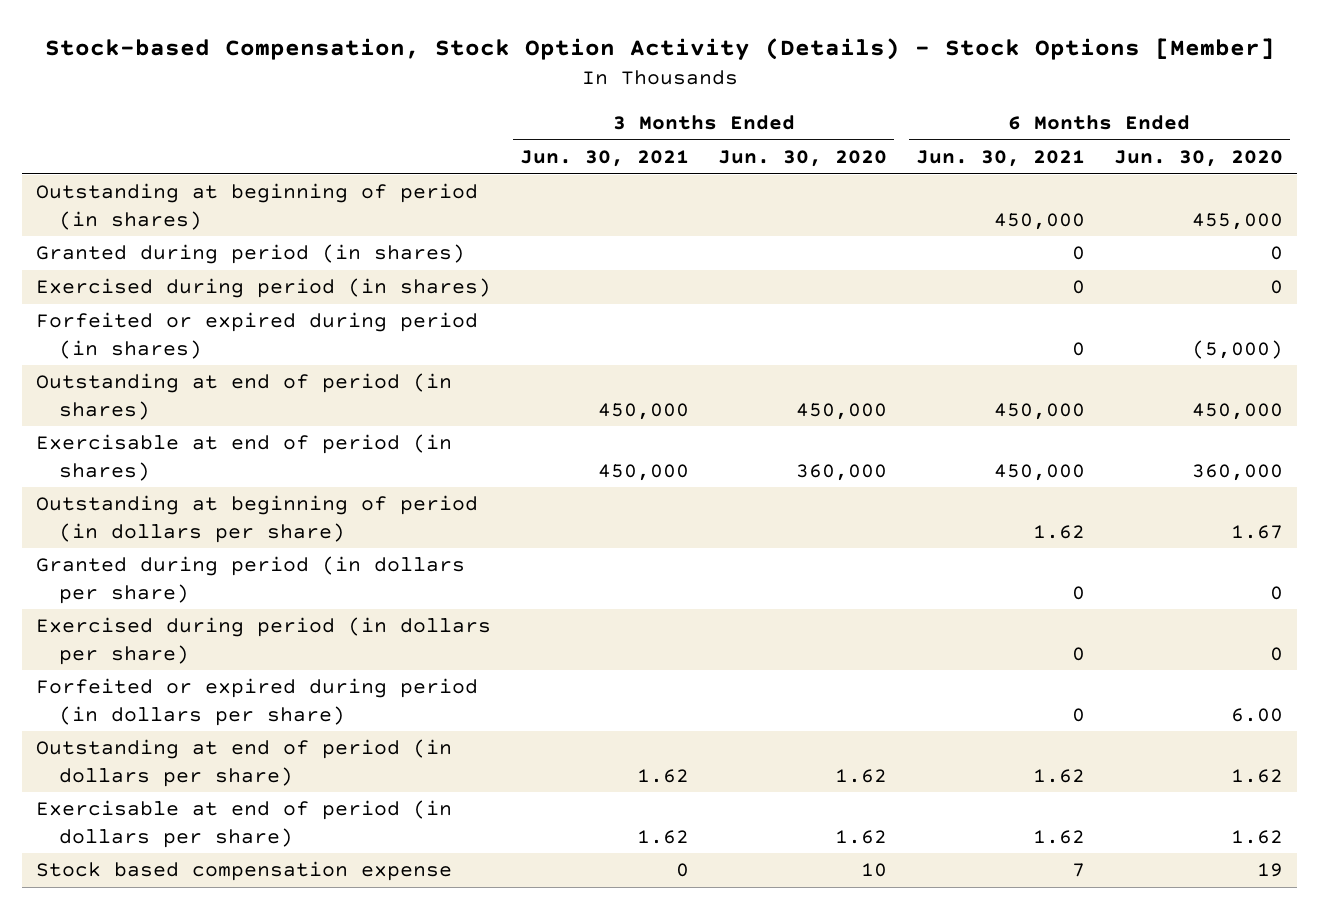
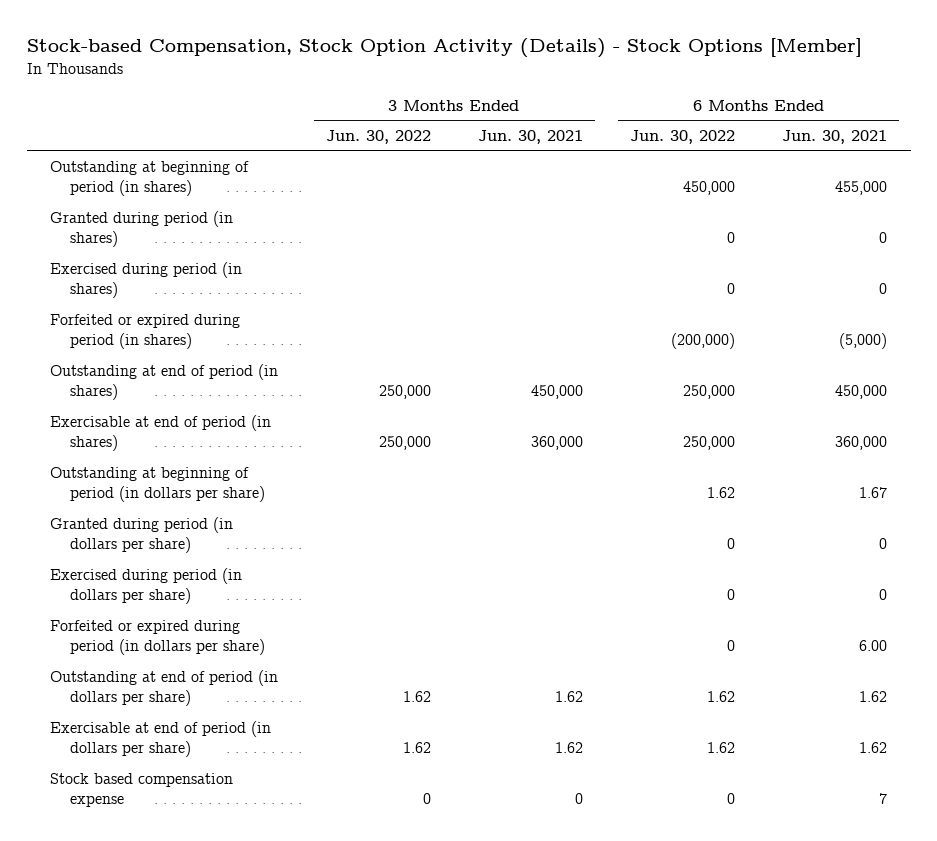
- | 3 Months Ended Jun. 30, 2021 | 3 Months Ended Jun. 30, 2020 | 6 Months Ended Jun. 30, 2021 | 6 Months Ended Jun. 30, 2020
+ | 3 Months Ended Jun. 30, 2022 | 3 Months Ended Jun. 30, 2021 | 6 Months Ended Jun. 30, 2022 | 6 Months Ended Jun. 30, 2021
- Outstanding at beginning of period (in shares) | | | 450,000 | 455,000
+ Outstanding at beginning of period (in shares) | | | 450,000 | 455,000
- Forfeited or expired during period (in shares) | | | 0 | (5,000)
+ Forfeited or expired during period (in shares) | | | (200,000) | (5,000)
- Exercisable at end of period (in shares) | 450,000 | 360,000 | 450,000 | 360,000
- Outstanding at beginning of period (in dollars per share) | | | 1.62 | 1.67
+ Exercisable at end of period (in shares) | 250,000 | 360,000 | 250,000 | 360,000
+ Outstanding at beginning of period (in dollars per share) | | | 1.62 | 1.67
- Forfeited or expired during period (in dollars per share) | | | 0 | 6.00
+ Forfeited or expired during period (in dollars per share) | | | 0 | 6.00

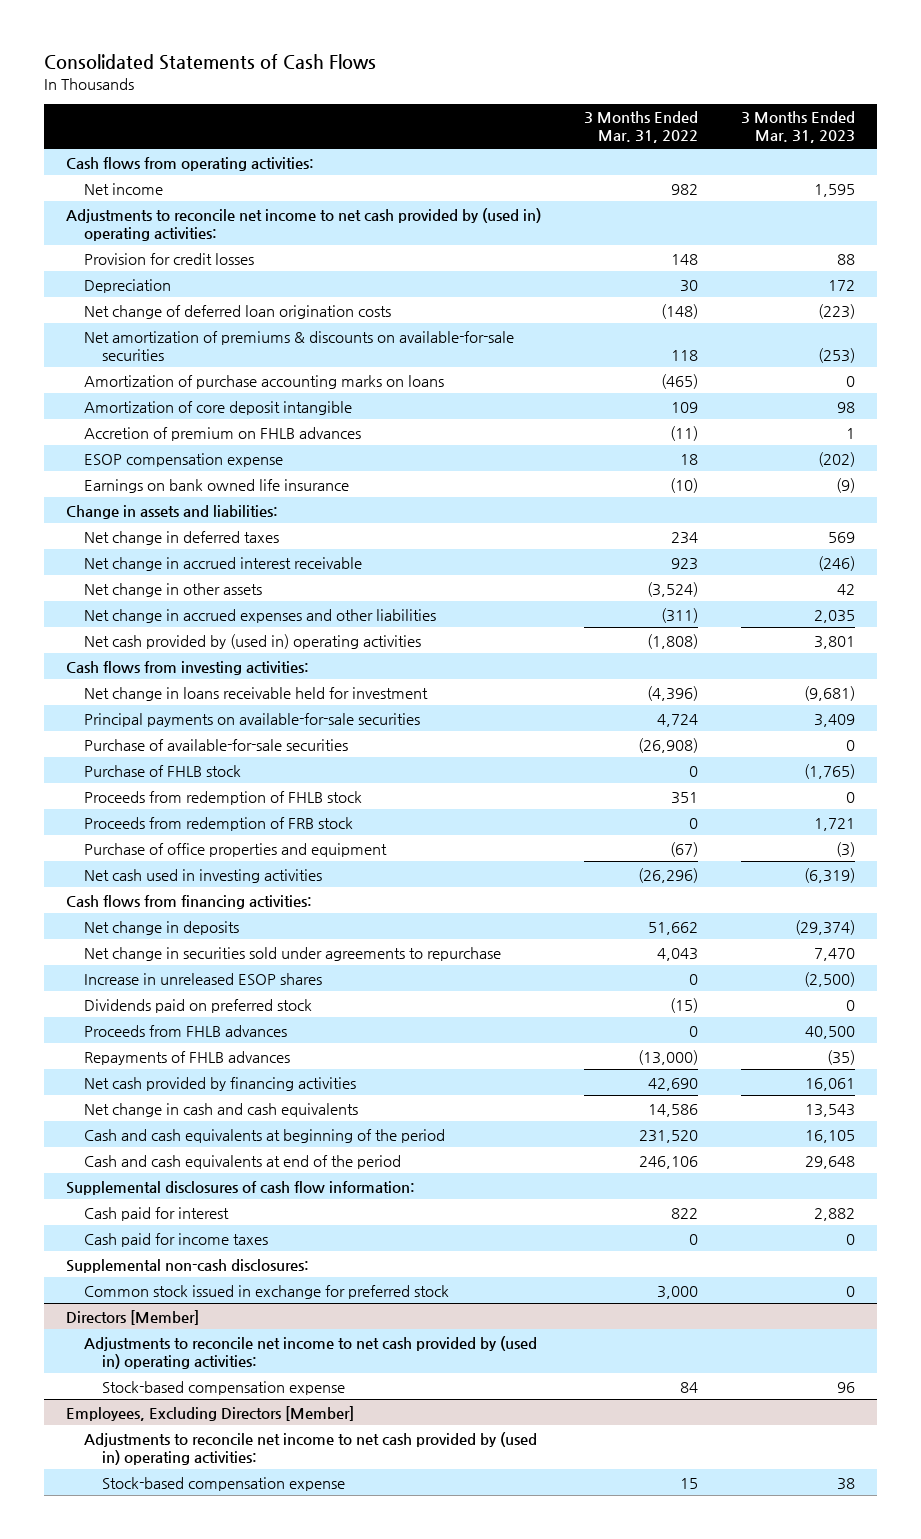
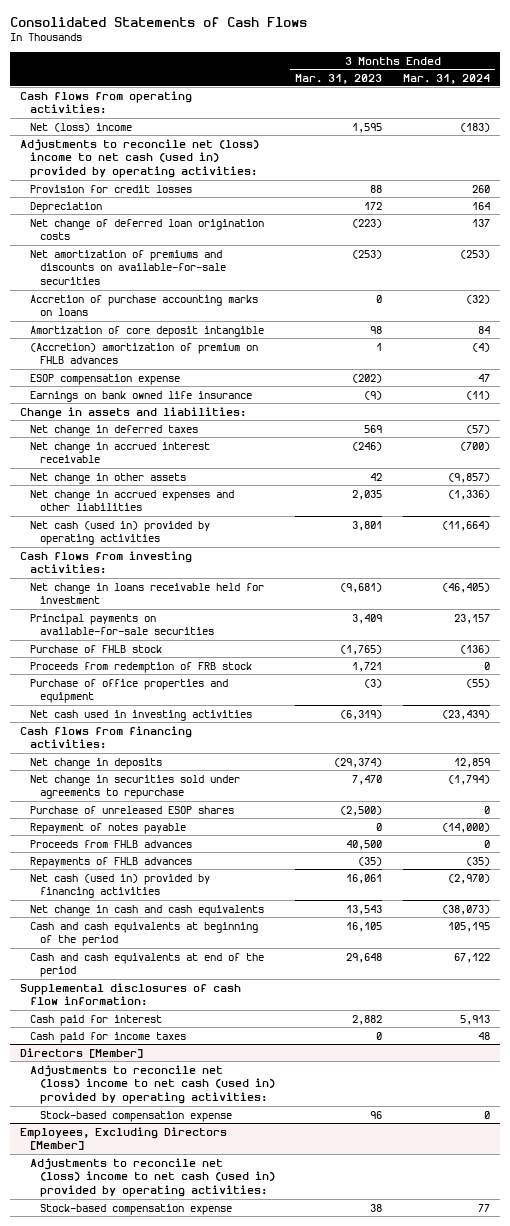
- | 3 Months Ended Mar. 31, 2022 | 3 Months Ended Mar. 31, 2023
+ | 3 Months Ended Mar. 31, 2023 | 3 Months Ended Mar. 31, 2024
- Net income | 982 | 1,595
- Adjustments to reconcile net income to net cash provided by (used in) operating activities:
+ Net (loss) income | 1,595 | (183)
+ Adjustments to reconcile net (loss) income to net cash (used in) provided by operating activities:
- Net amortization of premiums & discounts on available-for-sale securities | 118 | (253)
- Amortization of purchase accounting marks on loans | (465) | 0
+ Net amortization of premiums and discounts on available-for-sale securities | (253) | (253)
+ Accretion of purchase accounting marks on loans | 0 | (32)
- Accretion of premium on FHLB advances | (11) | 1
+ (Accretion) amortization of premium on FHLB advances | 1 | (4)
- Net cash provided by (used in) operating activities | (1,808) | 3,801
+ Net cash (used in) provided by operating activities | 3,801 | (11,664)
- Purchase of available-for-sale securities | (26,908) | 0
- Proceeds from redemption of FHLB stock | 351 | 0
- Increase in unreleased ESOP shares | 0 | (2,500)
- Dividends paid on preferred stock | (15) | 0
+ Purchase of unreleased ESOP shares | (2,500) | 0
+ Repayment of notes payable | 0 | (14,000)
- Net cash provided by financing activities | 42,690 | 16,061
+ Net cash (used in) provided by financing activities | 16,061 | (2,970)
- Supplemental non-cash disclosures:
- Common stock issued in exchange for preferred stock | 3,000 | 0
@ Directors [Member]
- Adjustments to reconcile net income to net cash provided by (used in) operating activities:
+ Adjustments to reconcile net (loss) income to net cash (used in) provided by operating activities:
@ Employees, Excluding Directors [Member]
- Adjustments to reconcile net income to net cash provided by (used in) operating activities:
+ Adjustments to reconcile net (loss) income to net cash (used in) provided by operating activities:

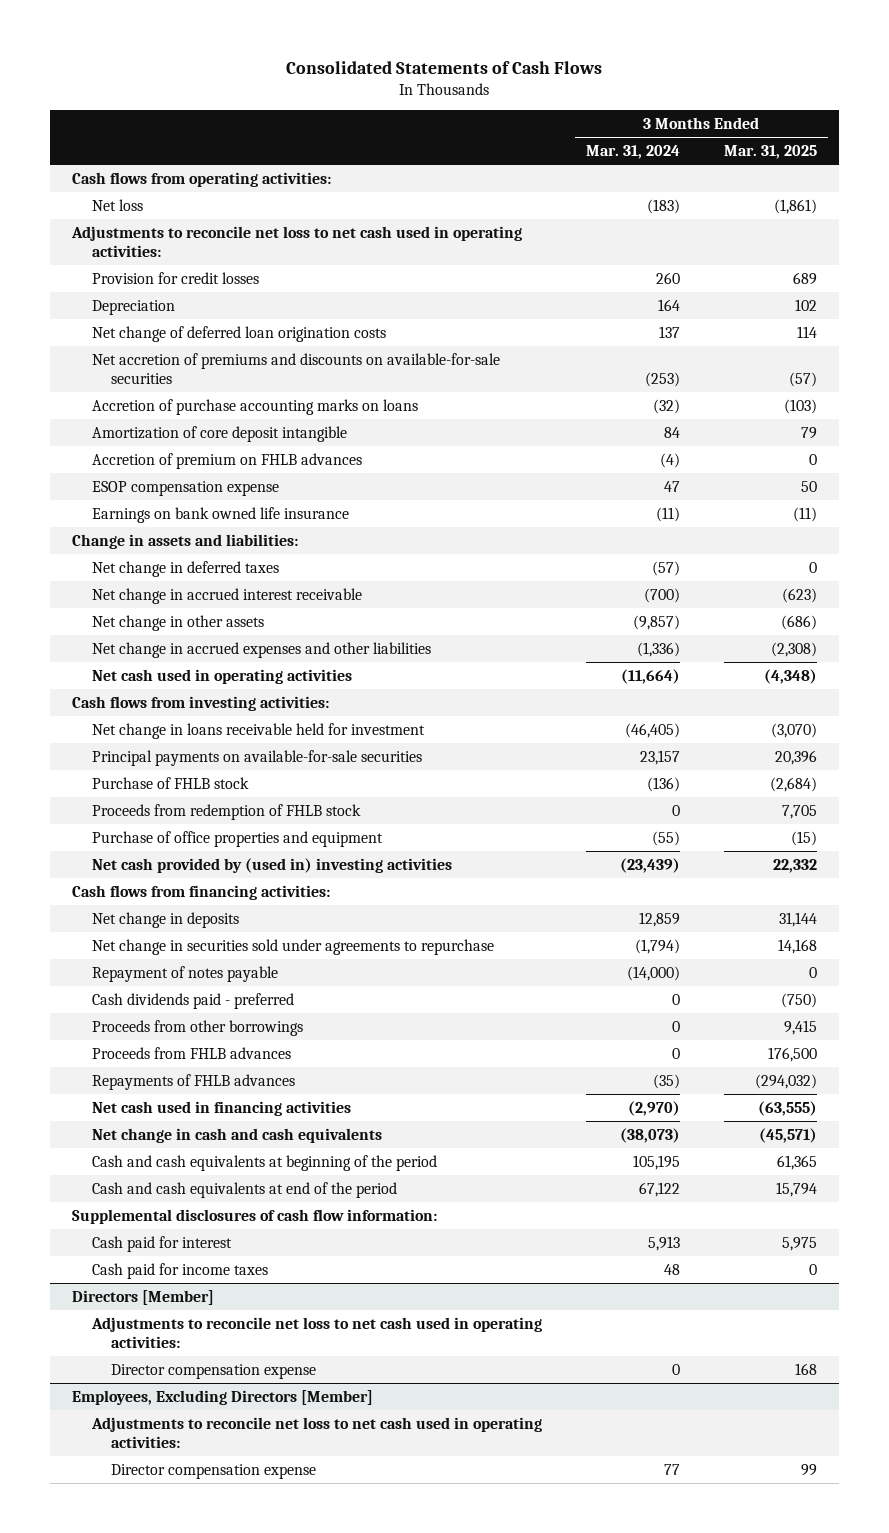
- | 3 Months Ended Mar. 31, 2023 | 3 Months Ended Mar. 31, 2024
+ | 3 Months Ended Mar. 31, 2024 | 3 Months Ended Mar. 31, 2025
- Net (loss) income | 1,595 | (183)
- Adjustments to reconcile net (loss) income to net cash (used in) provided by operating activities:
+ Net loss | (183) | (1,861)
+ Adjustments to reconcile net loss to net cash used in operating activities:
- Net amortization of premiums and discounts on available-for-sale securities | (253) | (253)
+ Net accretion of premiums and discounts on available-for-sale securities | (253) | (57)
- (Accretion) amortization of premium on FHLB advances | 1 | (4)
+ Accretion of premium on FHLB advances | (4) | 0
- Net cash (used in) provided by operating activities | 3,801 | (11,664)
+ Net cash used in operating activities | (11,664) | (4,348)
- Proceeds from redemption of FRB stock | 1,721 | 0
+ Proceeds from redemption of FHLB stock | 0 | 7,705
- Net cash used in investing activities | (6,319) | (23,439)
+ Net cash provided by (used in) investing activities | (23,439) | 22,332
- Purchase of unreleased ESOP shares | (2,500) | 0
+ Cash dividends paid - preferred | 0 | (750)
+ Proceeds from other borrowings | 0 | 9,415
- Net cash (used in) provided by financing activities | 16,061 | (2,970)
+ Net cash used in financing activities | (2,970) | (63,555)
@ Directors [Member]
- Adjustments to reconcile net (loss) income to net cash (used in) provided by operating activities:
- Stock-based compensation expense | 96 | 0
+ Adjustments to reconcile net loss to net cash used in operating activities:
+ Director compensation expense | 0 | 168
@ Employees, Excluding Directors [Member]
- Adjustments to reconcile net (loss) income to net cash (used in) provided by operating activities:
- Stock-based compensation expense | 38 | 77
+ Adjustments to reconcile net loss to net cash used in operating activities:
+ Director compensation expense | 77 | 99

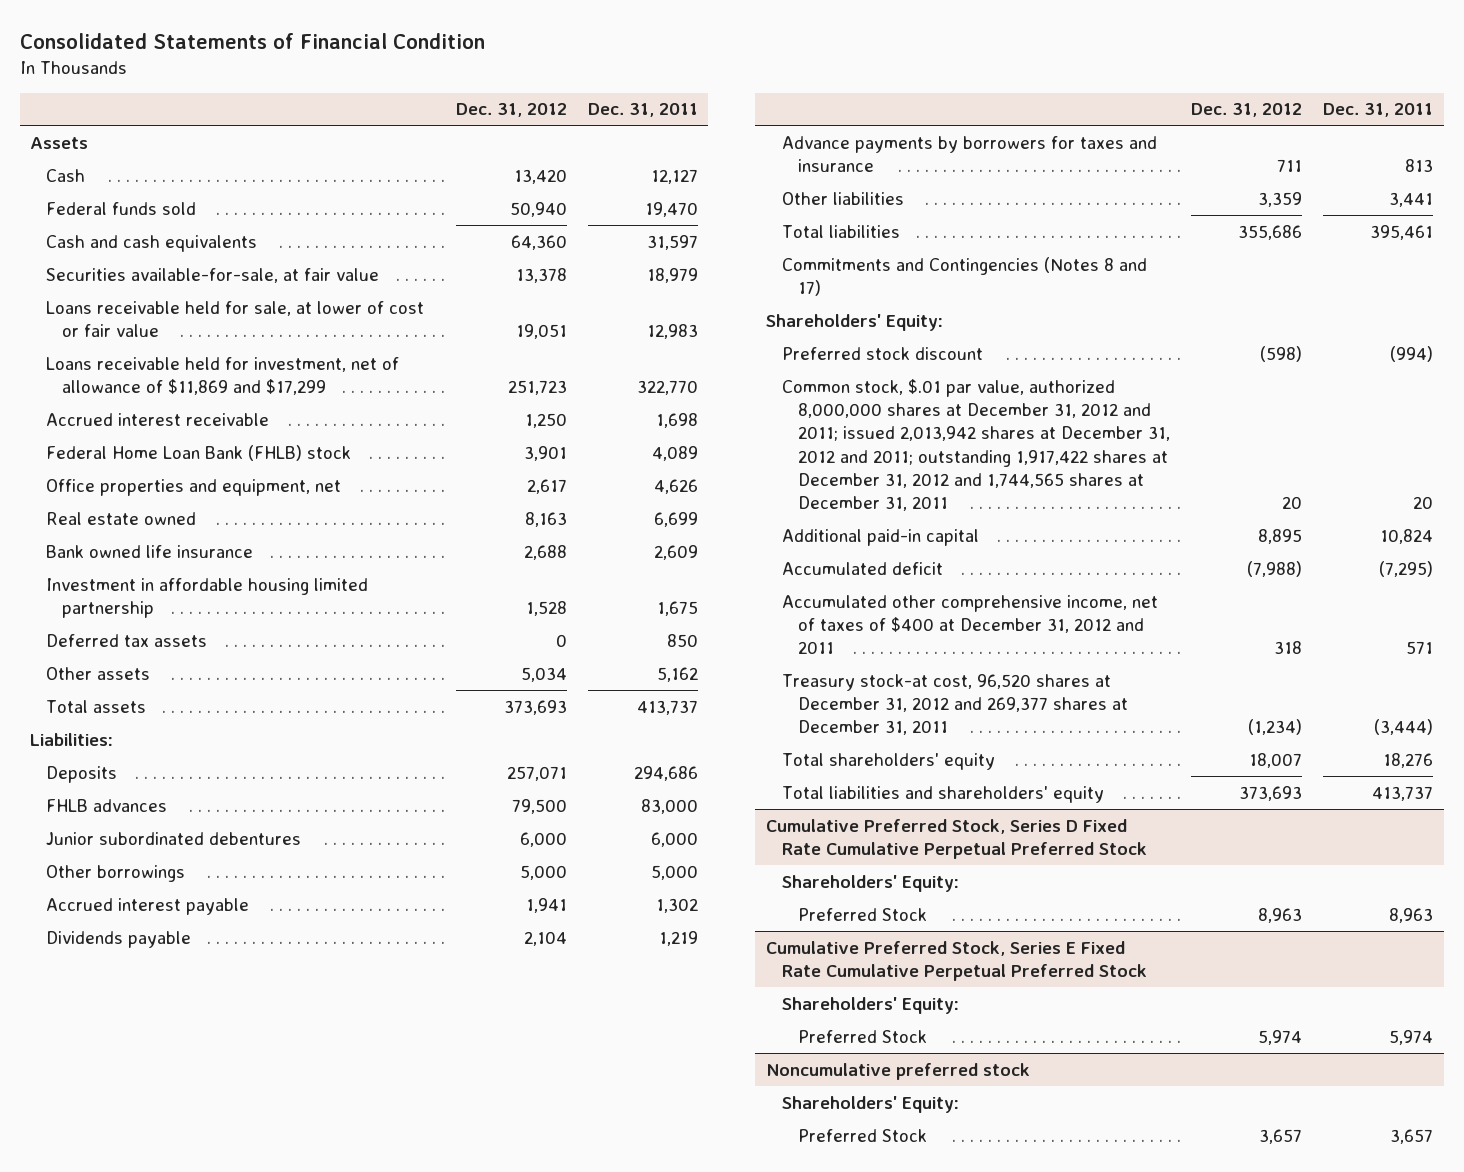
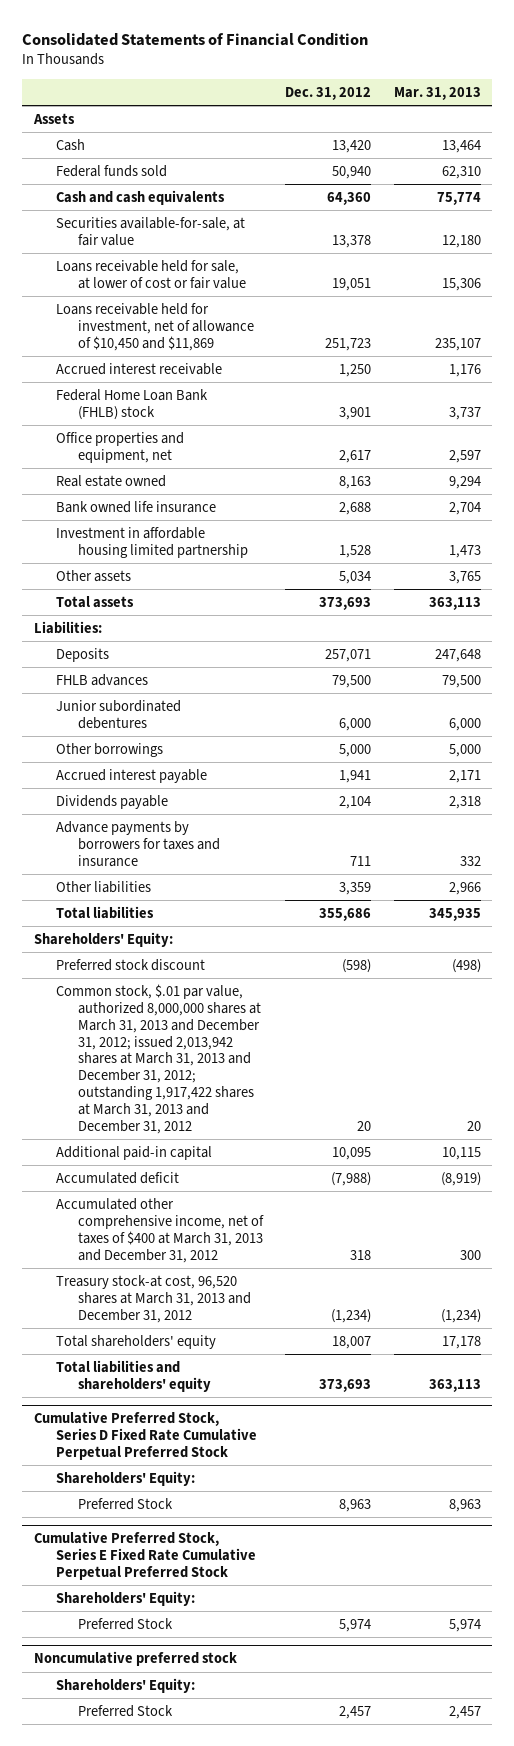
- | Dec. 31, 2012 | Dec. 31, 2011
+ | Dec. 31, 2012 | Mar. 31, 2013
- Loans receivable held for investment, net of allowance of $11,869 and $17,299 | 251,723 | 322,770
+ Loans receivable held for investment, net of allowance of $10,450 and $11,869 | 251,723 | 235,107
- Deferred tax assets | 0 | 850
- Commitments and Contingencies (Notes 8 and 17)
- Common stock, $.01 par value, authorized 8,000,000 shares at December 31, 2012 and 2011; issued 2,013,942 shares at December 31, 2012 and 2011; outstanding 1,917,422 shares at December 31, 2012 and 1,744,565 shares at December 31, 2011 | 20 | 20
- Additional paid-in capital | 8,895 | 10,824
+ Common stock, $.01 par value, authorized 8,000,000 shares at March 31, 2013 and December 31, 2012; issued 2,013,942 shares at March 31, 2013 and December 31, 2012; outstanding 1,917,422 shares at March 31, 2013 and December 31, 2012 | 20 | 20
+ Additional paid-in capital | 10,095 | 10,115
- Accumulated other comprehensive income, net of taxes of $400 at December 31, 2012 and 2011 | 318 | 571
- Treasury stock-at cost, 96,520 shares at December 31, 2012 and 269,377 shares at December 31, 2011 | (1,234) | (3,444)
+ Accumulated other comprehensive income, net of taxes of $400 at March 31, 2013 and December 31, 2012 | 318 | 300
+ Treasury stock-at cost, 96,520 shares at March 31, 2013 and December 31, 2012 | (1,234) | (1,234)
@ Noncumulative preferred stock
- Preferred Stock | 3,657 | 3,657
+ Preferred Stock | 2,457 | 2,457

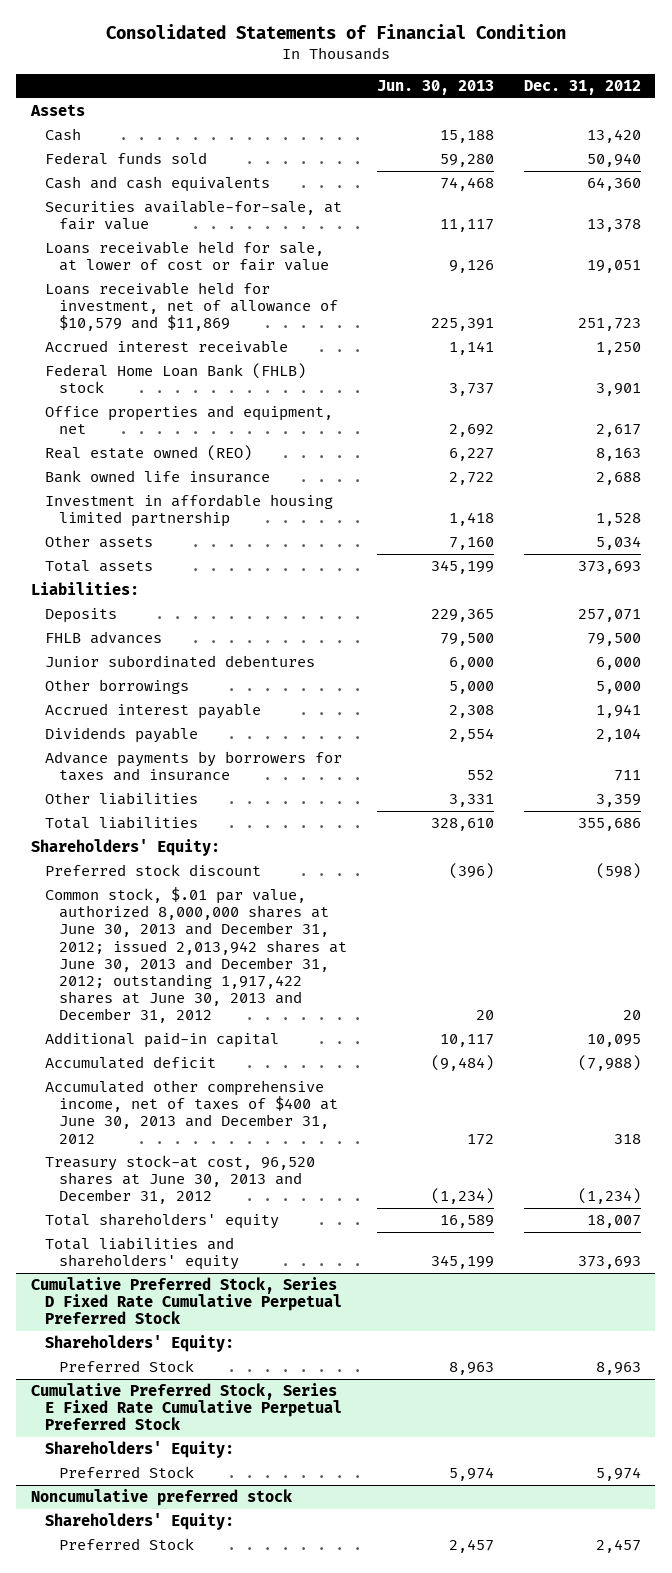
- | Dec. 31, 2012 | Mar. 31, 2013
+ | Jun. 30, 2013 | Dec. 31, 2012
- Loans receivable held for investment, net of allowance of $10,450 and $11,869 | 251,723 | 235,107
+ Loans receivable held for investment, net of allowance of $10,579 and $11,869 | 225,391 | 251,723
- Real estate owned | 8,163 | 9,294
+ Real estate owned (REO) | 6,227 | 8,163
- Common stock, $.01 par value, authorized 8,000,000 shares at March 31, 2013 and December 31, 2012; issued 2,013,942 shares at March 31, 2013 and December 31, 2012; outstanding 1,917,422 shares at March 31, 2013 and December 31, 2012 | 20 | 20
+ Common stock, $.01 par value, authorized 8,000,000 shares at June 30, 2013 and December 31, 2012; issued 2,013,942 shares at June 30, 2013 and December 31, 2012; outstanding 1,917,422 shares at June 30, 2013 and December 31, 2012 | 20 | 20
- Accumulated other comprehensive income, net of taxes of $400 at March 31, 2013 and December 31, 2012 | 318 | 300
- Treasury stock-at cost, 96,520 shares at March 31, 2013 and December 31, 2012 | (1,234) | (1,234)
+ Accumulated other comprehensive income, net of taxes of $400 at June 30, 2013 and December 31, 2012 | 172 | 318
+ Treasury stock-at cost, 96,520 shares at June 30, 2013 and December 31, 2012 | (1,234) | (1,234)

